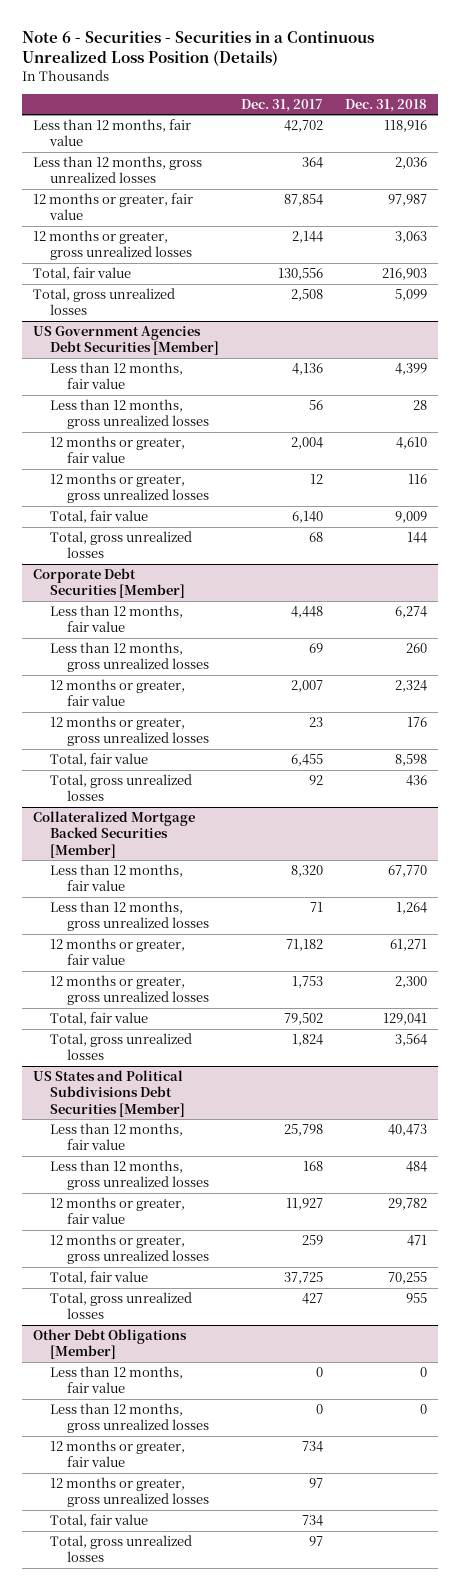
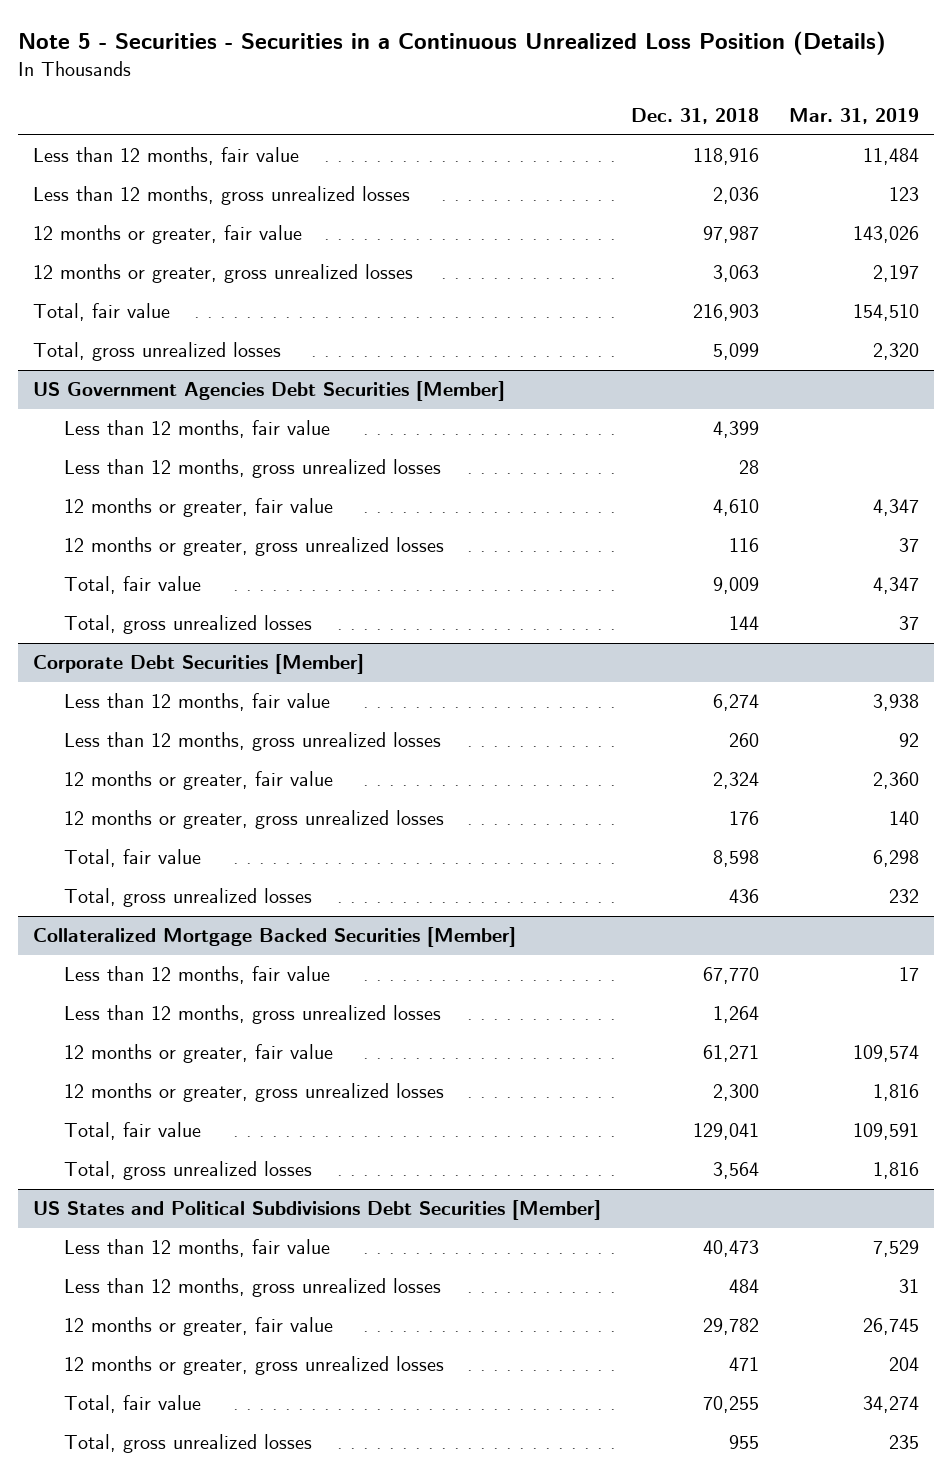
- Note 6 - Securities - Securities in a Continuous Unrealized Loss Position (Details)
+ Note 5 - Securities - Securities in a Continuous Unrealized Loss Position (Details)
- | Dec. 31, 2017 | Dec. 31, 2018
+ | Dec. 31, 2018 | Mar. 31, 2019
- Other Debt Obligations [Member]
- Less than 12 months, fair value | 0 | 0
- Less than 12 months, gross unrealized losses | 0 | 0
- 12 months or greater, fair value | 734 |
- 12 months or greater, gross unrealized losses | 97 |
- Total, fair value | 734 |
- Total, gross unrealized losses | 97 |

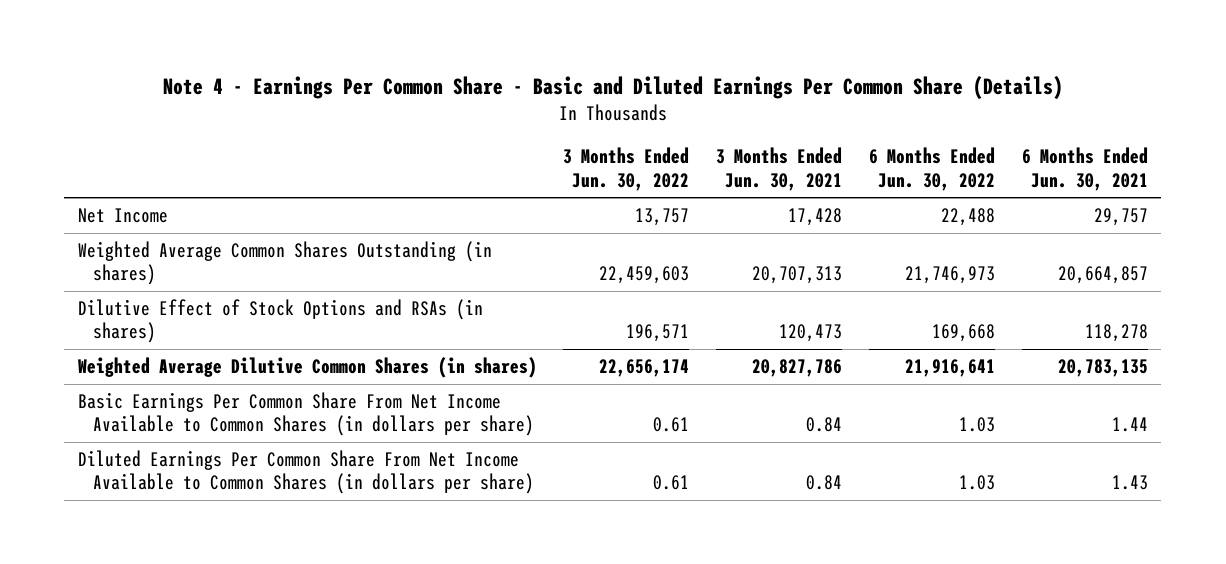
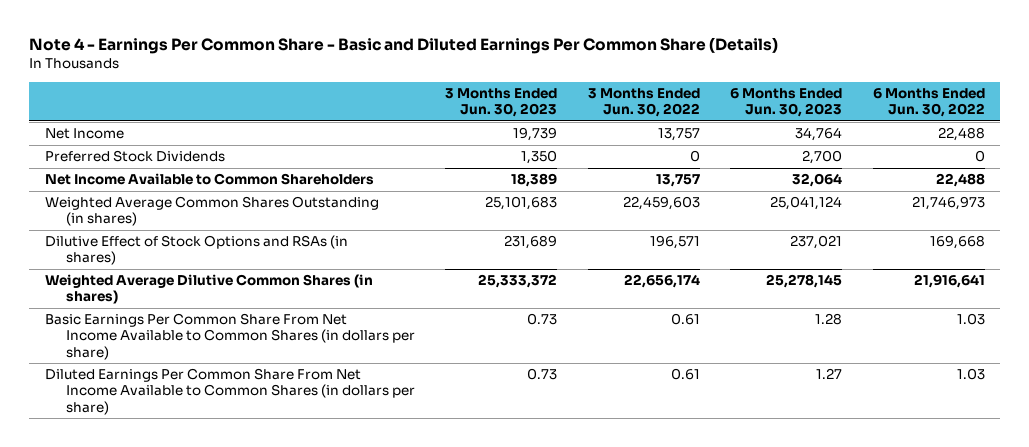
- | 3 Months Ended Jun. 30, 2022 | 3 Months Ended Jun. 30, 2021 | 6 Months Ended Jun. 30, 2022 | 6 Months Ended Jun. 30, 2021
+ | 3 Months Ended Jun. 30, 2023 | 3 Months Ended Jun. 30, 2022 | 6 Months Ended Jun. 30, 2023 | 6 Months Ended Jun. 30, 2022
+ Preferred Stock Dividends | 1,350 | 0 | 2,700 | 0
+ Net Income Available to Common Shareholders | 18,389 | 13,757 | 32,064 | 22,488

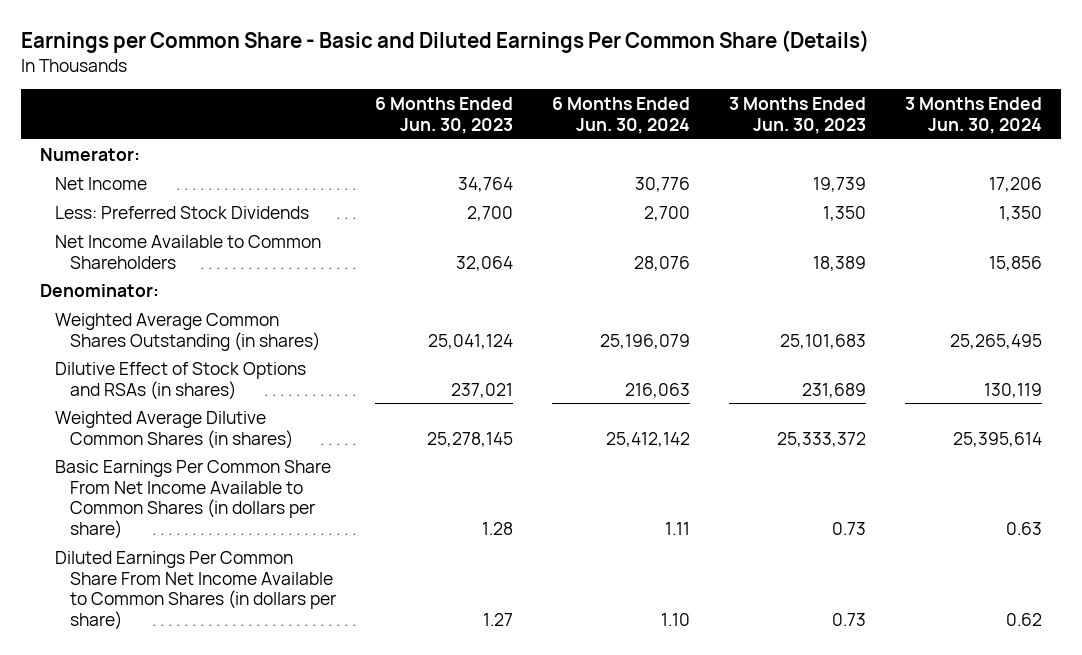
- Note 4 - Earnings Per Common Share - Basic and Diluted Earnings Per Common Share (Details)
+ Earnings per Common Share - Basic and Diluted Earnings Per Common Share (Details)
- | 3 Months Ended Jun. 30, 2023 | 3 Months Ended Jun. 30, 2022 | 6 Months Ended Jun. 30, 2023 | 6 Months Ended Jun. 30, 2022
+ | 6 Months Ended Jun. 30, 2023 | 6 Months Ended Jun. 30, 2024 | 3 Months Ended Jun. 30, 2023 | 3 Months Ended Jun. 30, 2024
+ Numerator:
- Preferred Stock Dividends | 1,350 | 0 | 2,700 | 0
+ Less: Preferred Stock Dividends | 2,700 | 2,700 | 1,350 | 1,350
+ Denominator:

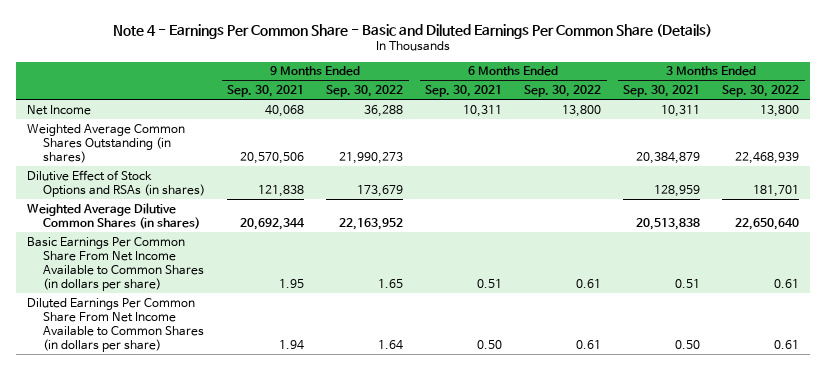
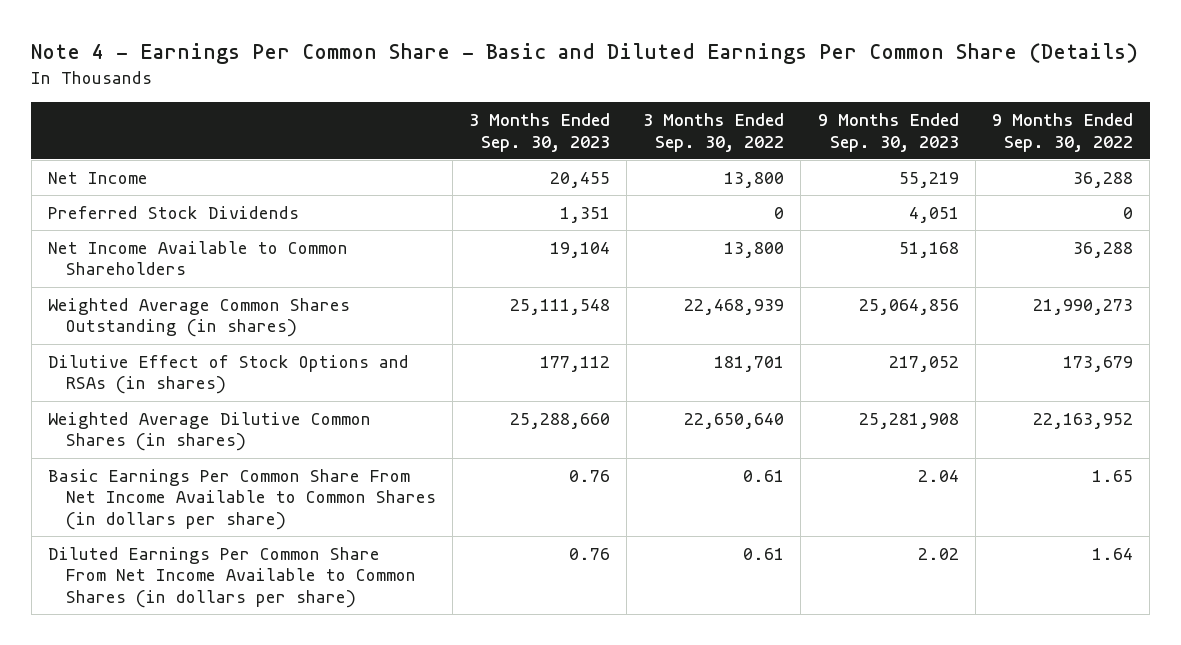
- | 9 Months Ended Sep. 30, 2021 | 9 Months Ended Sep. 30, 2022 | 6 Months Ended Sep. 30, 2021 | 6 Months Ended Sep. 30, 2022 | 3 Months Ended Sep. 30, 2021 | 3 Months Ended Sep. 30, 2022
+ | 3 Months Ended Sep. 30, 2023 | 3 Months Ended Sep. 30, 2022 | 9 Months Ended Sep. 30, 2023 | 9 Months Ended Sep. 30, 2022
+ Preferred Stock Dividends | 1,351 | 0 | 4,051 | 0
+ Net Income Available to Common Shareholders | 19,104 | 13,800 | 51,168 | 36,288

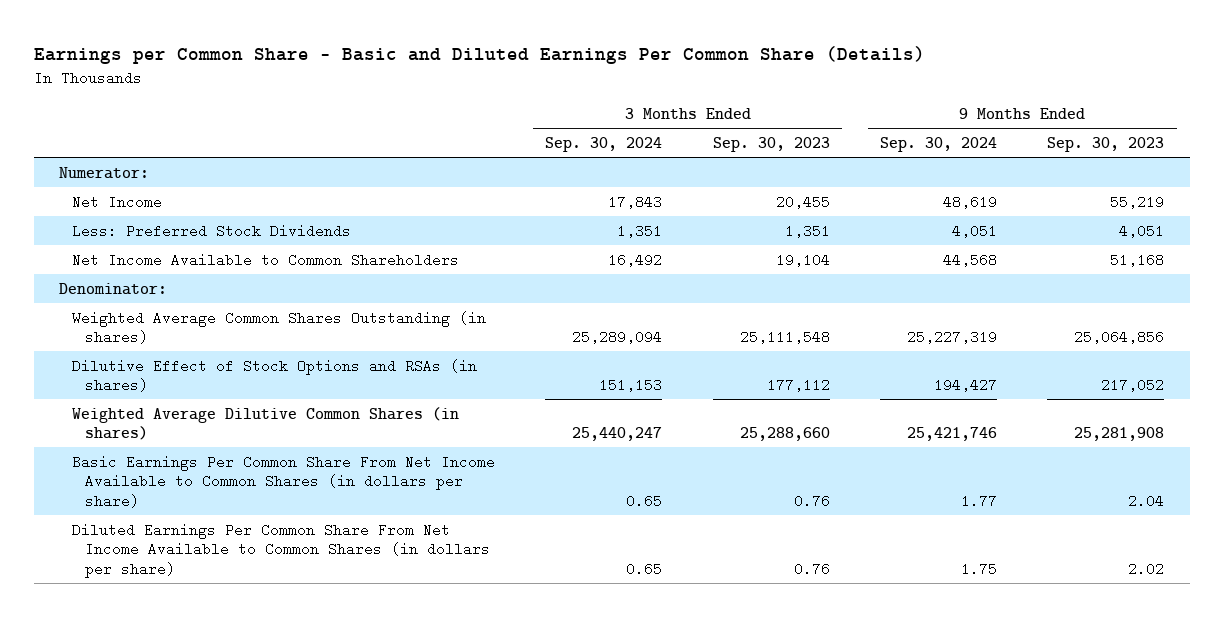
- Note 4 - Earnings Per Common Share - Basic and Diluted Earnings Per Common Share (Details)
+ Earnings per Common Share - Basic and Diluted Earnings Per Common Share (Details)
- | 3 Months Ended Sep. 30, 2023 | 3 Months Ended Sep. 30, 2022 | 9 Months Ended Sep. 30, 2023 | 9 Months Ended Sep. 30, 2022
+ | 3 Months Ended Sep. 30, 2024 | 3 Months Ended Sep. 30, 2023 | 9 Months Ended Sep. 30, 2024 | 9 Months Ended Sep. 30, 2023
+ Numerator:
- Preferred Stock Dividends | 1,351 | 0 | 4,051 | 0
+ Less: Preferred Stock Dividends | 1,351 | 1,351 | 4,051 | 4,051
+ Denominator:

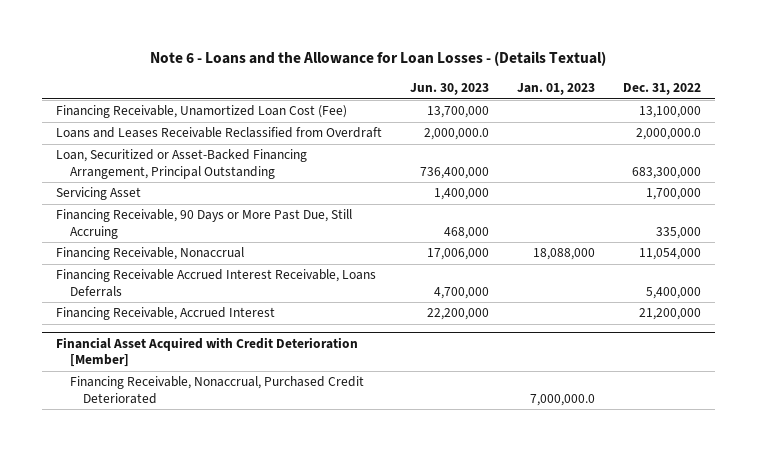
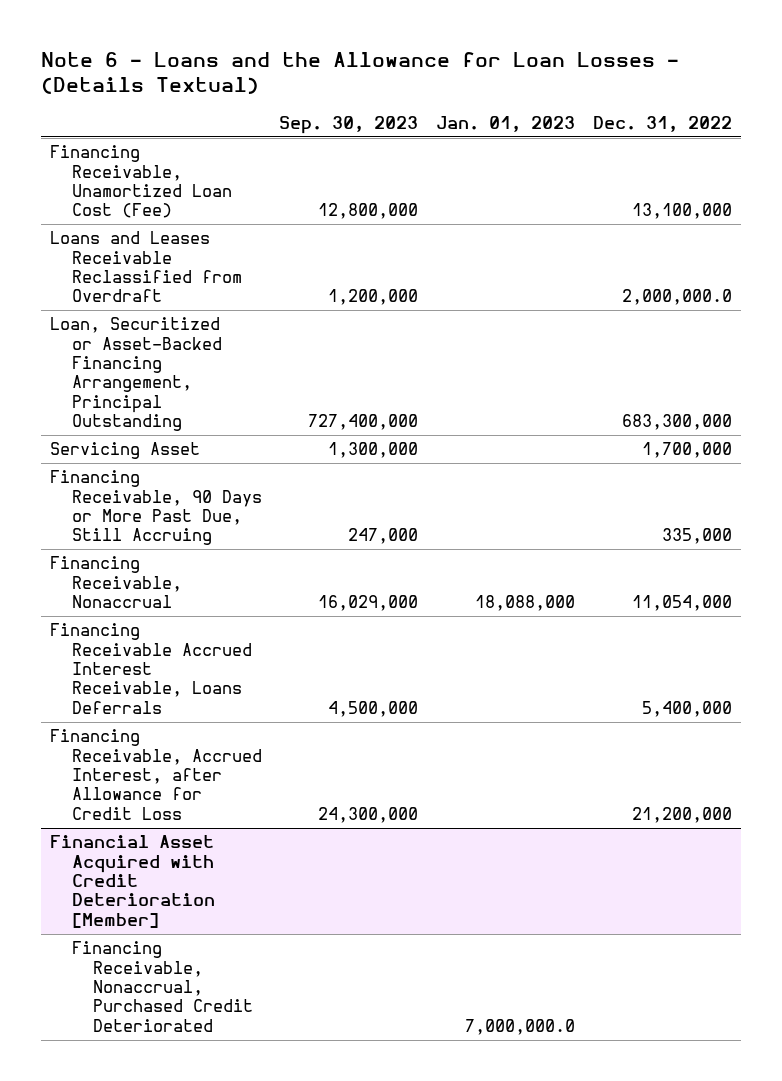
- | Jun. 30, 2023 | Jan. 01, 2023 | Dec. 31, 2022
+ | Sep. 30, 2023 | Jan. 01, 2023 | Dec. 31, 2022
- Financing Receivable, Accrued Interest | 22,200,000 | | 21,200,000
+ Financing Receivable, Accrued Interest, after Allowance for Credit Loss | 24,300,000 | | 21,200,000

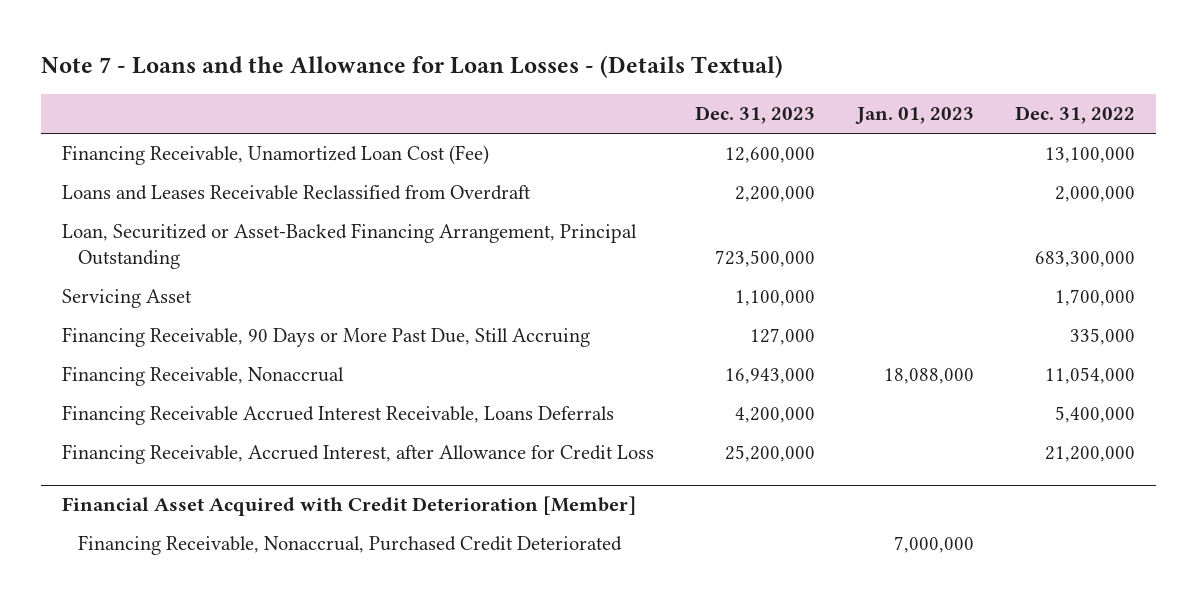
- Note 6 - Loans and the Allowance for Loan Losses - (Details Textual)
+ Note 7 - Loans and the Allowance for Loan Losses - (Details Textual)
- | Sep. 30, 2023 | Jan. 01, 2023 | Dec. 31, 2022
+ | Dec. 31, 2023 | Jan. 01, 2023 | Dec. 31, 2022
- Loans and Leases Receivable Reclassified from Overdraft | 1,200,000 | | 2,000,000.0
+ Loans and Leases Receivable Reclassified from Overdraft | 2,200,000 | | 2,000,000
@ Financial Asset Acquired with Credit Deterioration [Member]
- Financing Receivable, Nonaccrual, Purchased Credit Deteriorated | | 7,000,000.0 |
+ Financing Receivable, Nonaccrual, Purchased Credit Deteriorated | | 7,000,000 |

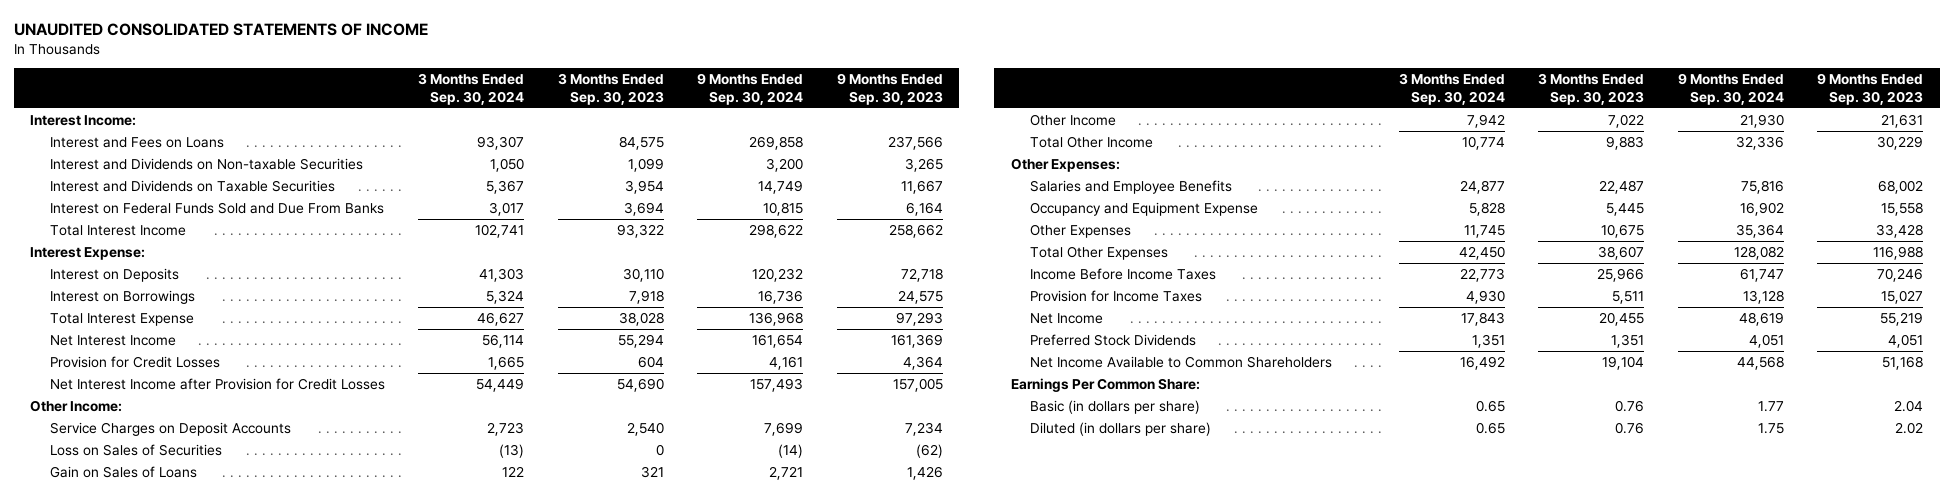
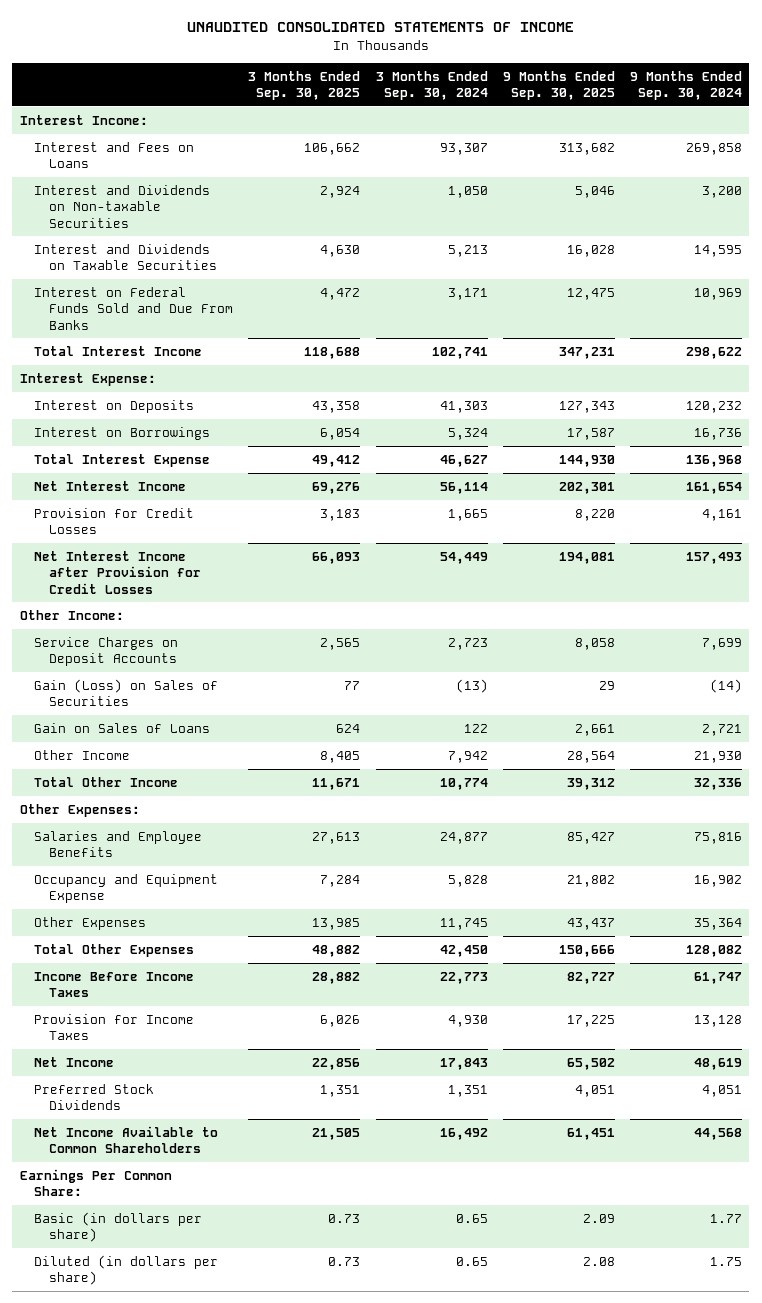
- | 3 Months Ended Sep. 30, 2024 | 3 Months Ended Sep. 30, 2023 | 9 Months Ended Sep. 30, 2024 | 9 Months Ended Sep. 30, 2023
+ | 3 Months Ended Sep. 30, 2025 | 3 Months Ended Sep. 30, 2024 | 9 Months Ended Sep. 30, 2025 | 9 Months Ended Sep. 30, 2024
- Interest and Dividends on Taxable Securities | 5,367 | 3,954 | 14,749 | 11,667
- Interest on Federal Funds Sold and Due From Banks | 3,017 | 3,694 | 10,815 | 6,164
+ Interest and Dividends on Taxable Securities | 4,630 | 5,213 | 16,028 | 14,595
+ Interest on Federal Funds Sold and Due From Banks | 4,472 | 3,171 | 12,475 | 10,969
- Loss on Sales of Securities | (13) | 0 | (14) | (62)
+ Gain (Loss) on Sales of Securities | 77 | (13) | 29 | (14)

